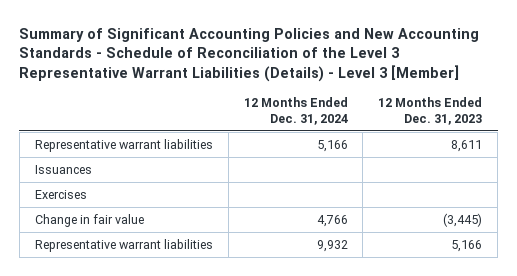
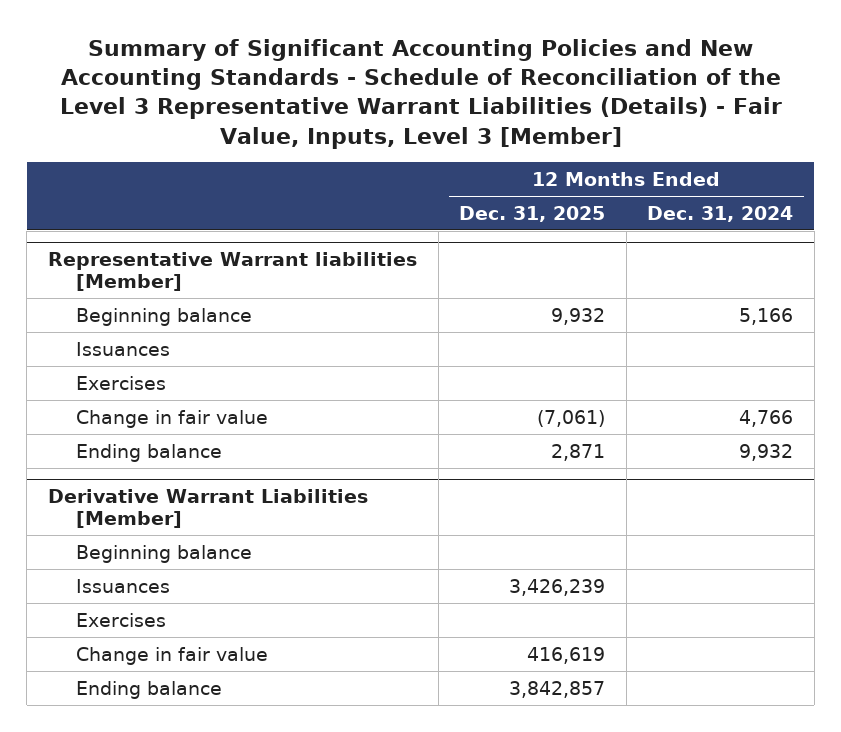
- Summary of Significant Accounting Policies and New Accounting Standards - Schedule of Reconciliation of the Level 3 Representative Warrant Liabilities (Details) - Level 3 [Member]
+ Summary of Significant Accounting Policies and New Accounting Standards - Schedule of Reconciliation of the Level 3 Representative Warrant Liabilities (Details) - Fair Value, Inputs, Level 3 [Member]
- | 12 Months Ended Dec. 31, 2024 | 12 Months Ended Dec. 31, 2023
+ | 12 Months Ended Dec. 31, 2025 | 12 Months Ended Dec. 31, 2024
- Representative warrant liabilities | 5,166 | 8,611
+ Representative Warrant liabilities [Member]
+ Beginning balance | 9,932 | 5,166
- Representative warrant liabilities | 9,932 | 5,166
+ Ending balance | 2,871 | 9,932
+ Derivative Warrant Liabilities [Member]
+ Beginning balance
+ Issuances | 3,426,239 |
+ Exercises
+ Change in fair value | 416,619 |
+ Ending balance | 3,842,857 |

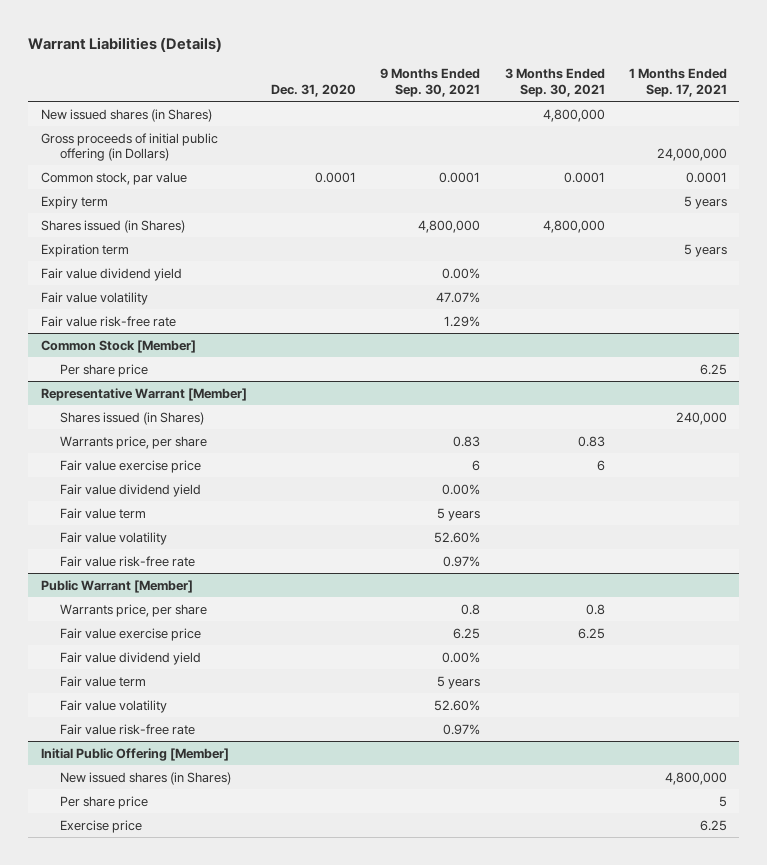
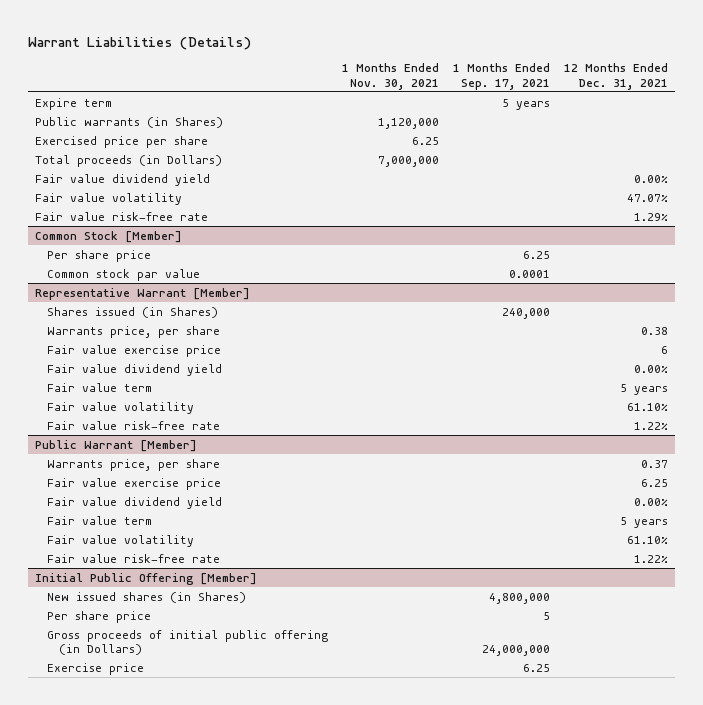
- | Dec. 31, 2020 | 9 Months Ended Sep. 30, 2021 | 3 Months Ended Sep. 30, 2021 | 1 Months Ended Sep. 17, 2021
+ | 1 Months Ended Nov. 30, 2021 | 1 Months Ended Sep. 17, 2021 | 12 Months Ended Dec. 31, 2021
- New issued shares (in Shares) | | | 4,800,000 |
- Gross proceeds of initial public offering (in Dollars) | | | | 24,000,000
- Common stock, par value | 0.0001 | 0.0001 | 0.0001 | 0.0001
- Expiry term | | | | 5 years
- Shares issued (in Shares) | | 4,800,000 | 4,800,000 |
- Expiration term | | | | 5 years
+ Expire term | | 5 years |
+ Public warrants (in Shares) | 1,120,000 | |
+ Exercised price per share | 6.25 | |
+ Total proceeds (in Dollars) | 7,000,000 | |
@ Common Stock [Member]
+ Common stock par value | | 0.0001 |
@ Initial Public Offering [Member]
+ Gross proceeds of initial public offering (in Dollars) | | 24,000,000 |

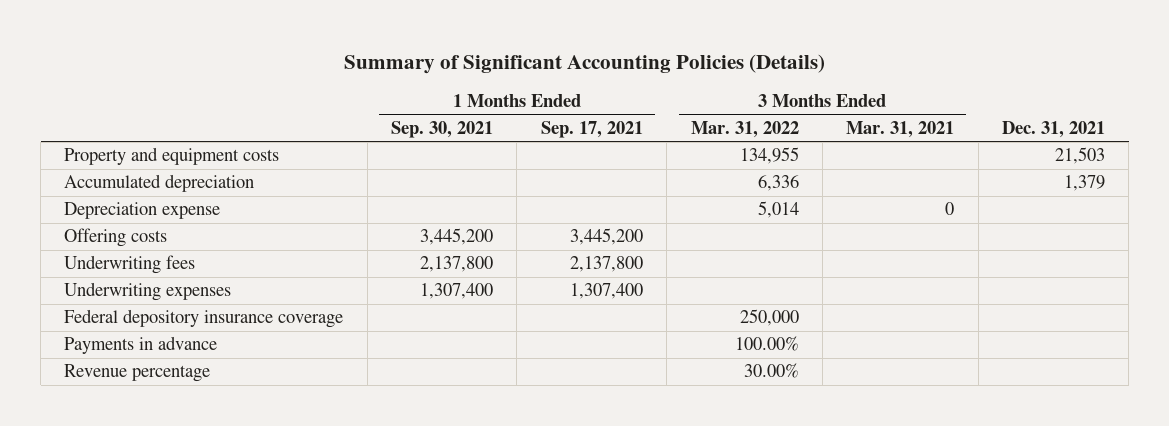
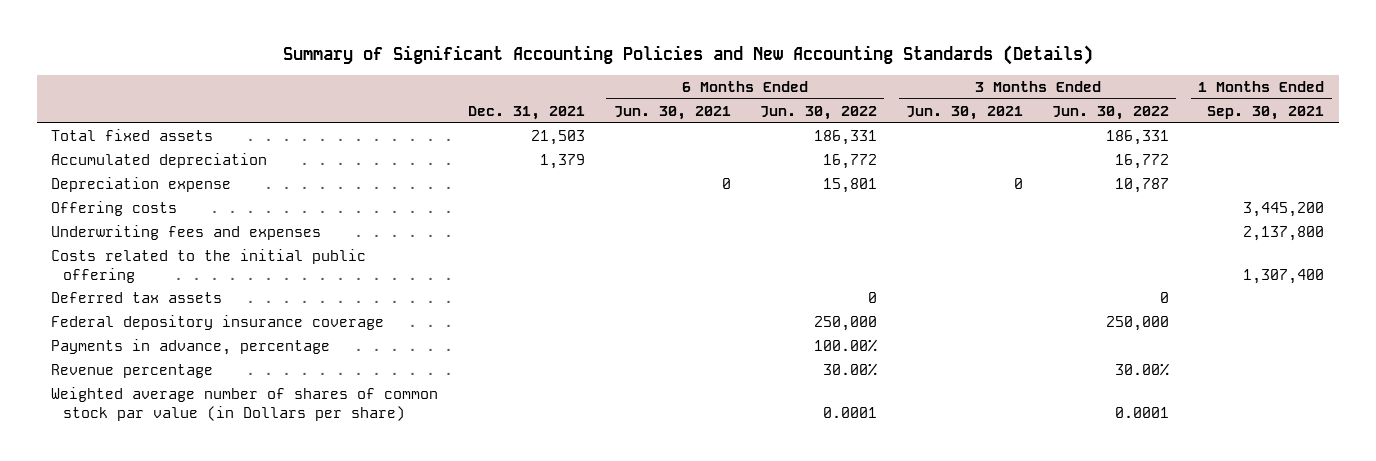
- Summary of Significant Accounting Policies (Details)
+ Summary of Significant Accounting Policies and New Accounting Standards (Details)
- | 1 Months Ended Sep. 30, 2021 | 1 Months Ended Sep. 17, 2021 | 3 Months Ended Mar. 31, 2022 | 3 Months Ended Mar. 31, 2021 | Dec. 31, 2021
+ | Dec. 31, 2021 | 6 Months Ended Jun. 30, 2021 | 6 Months Ended Jun. 30, 2022 | 3 Months Ended Jun. 30, 2021 | 3 Months Ended Jun. 30, 2022 | 1 Months Ended Sep. 30, 2021
- Property and equipment costs | | | 134,955 | | 21,503
+ Total fixed assets | 21,503 | | 186,331 | | 186,331 |
- Underwriting fees | 2,137,800 | 2,137,800 | | |
- Underwriting expenses | 1,307,400 | 1,307,400 | | |
+ Underwriting fees and expenses | | | | | | 2,137,800
+ Costs related to the initial public offering | | | | | | 1,307,400
+ Deferred tax assets | | | 0 | | 0 |
- Payments in advance | | | 100.00% | |
+ Payments in advance, percentage | | | 100.00% | | |
+ Weighted average number of shares of common stock par value (in Dollars per share) | | | 0.0001 | | 0.0001 |

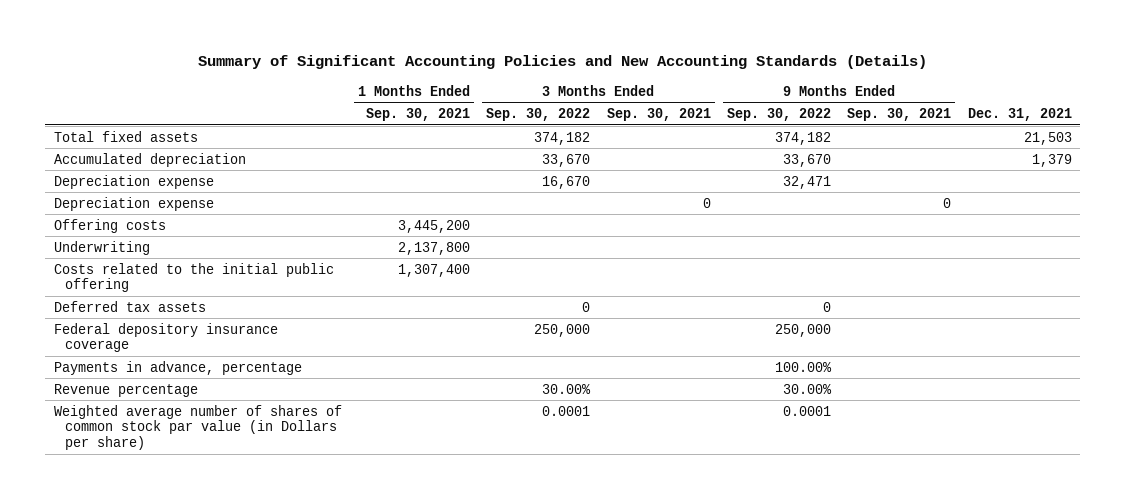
- | Dec. 31, 2021 | 6 Months Ended Jun. 30, 2021 | 6 Months Ended Jun. 30, 2022 | 3 Months Ended Jun. 30, 2021 | 3 Months Ended Jun. 30, 2022 | 1 Months Ended Sep. 30, 2021
+ | 1 Months Ended Sep. 30, 2021 | 3 Months Ended Sep. 30, 2022 | 3 Months Ended Sep. 30, 2021 | 9 Months Ended Sep. 30, 2022 | 9 Months Ended Sep. 30, 2021 | Dec. 31, 2021
+ Depreciation expense | | | 0 | | 0 |
- Underwriting fees and expenses | | | | | | 2,137,800
+ Underwriting | 2,137,800 | | | | |

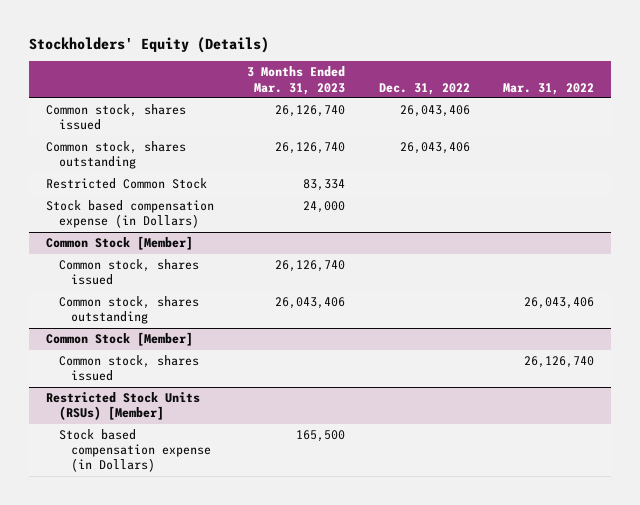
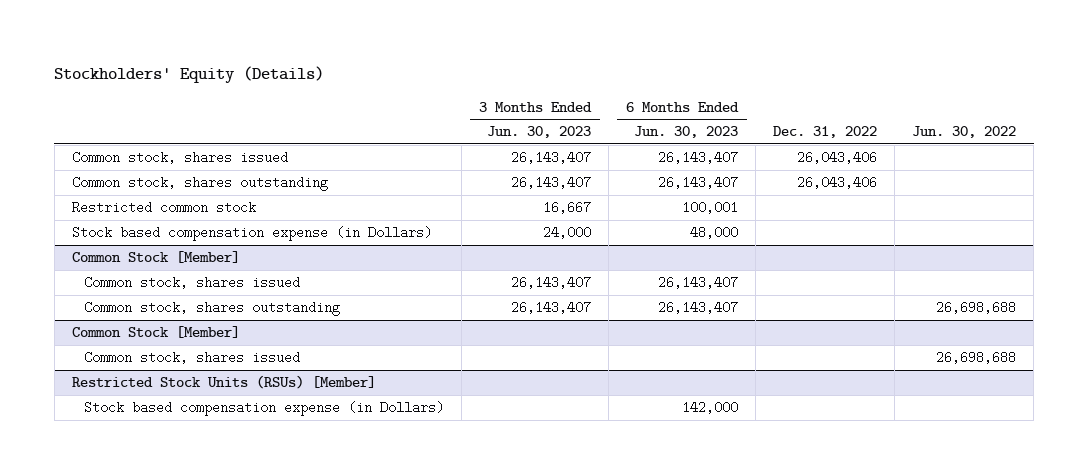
- | 3 Months Ended Mar. 31, 2023 | Dec. 31, 2022 | Mar. 31, 2022
+ | 3 Months Ended Jun. 30, 2023 | 6 Months Ended Jun. 30, 2023 | Dec. 31, 2022 | Jun. 30, 2022
- Restricted Common Stock | 83,334 | |
+ Restricted common stock | 16,667 | 100,001 | |

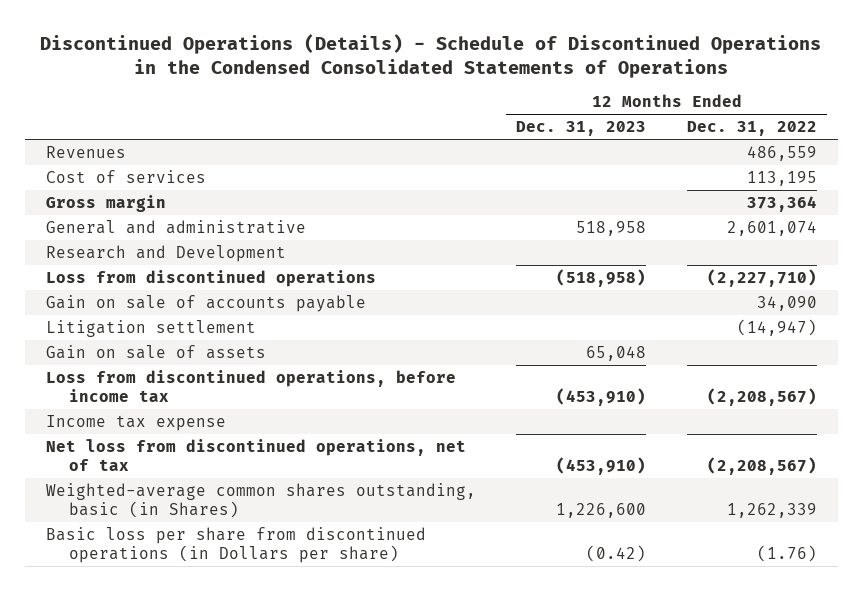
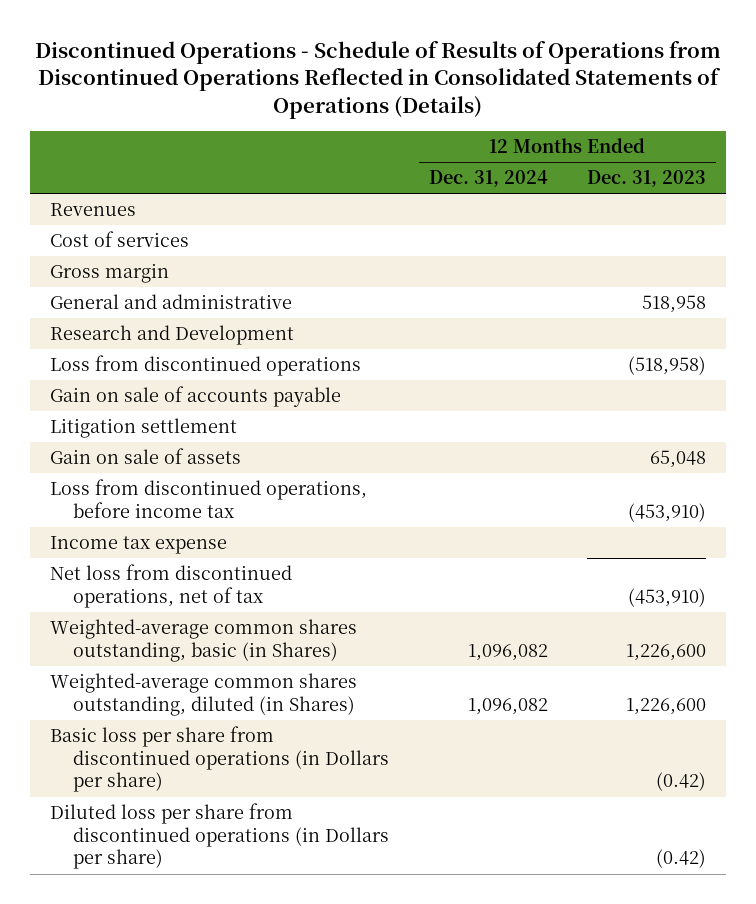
- Discontinued Operations (Details) - Schedule of Discontinued Operations in the Condensed Consolidated Statements of Operations
+ Discontinued Operations - Schedule of Results of Operations from Discontinued Operations Reflected in Consolidated Statements of Operations (Details)
- | 12 Months Ended Dec. 31, 2023 | 12 Months Ended Dec. 31, 2022
+ | 12 Months Ended Dec. 31, 2024 | 12 Months Ended Dec. 31, 2023
+ Weighted-average common shares outstanding, diluted (in Shares) | 1,096,082 | 1,226,600
+ Diluted loss per share from discontinued operations (in Dollars per share) | | (0.42)

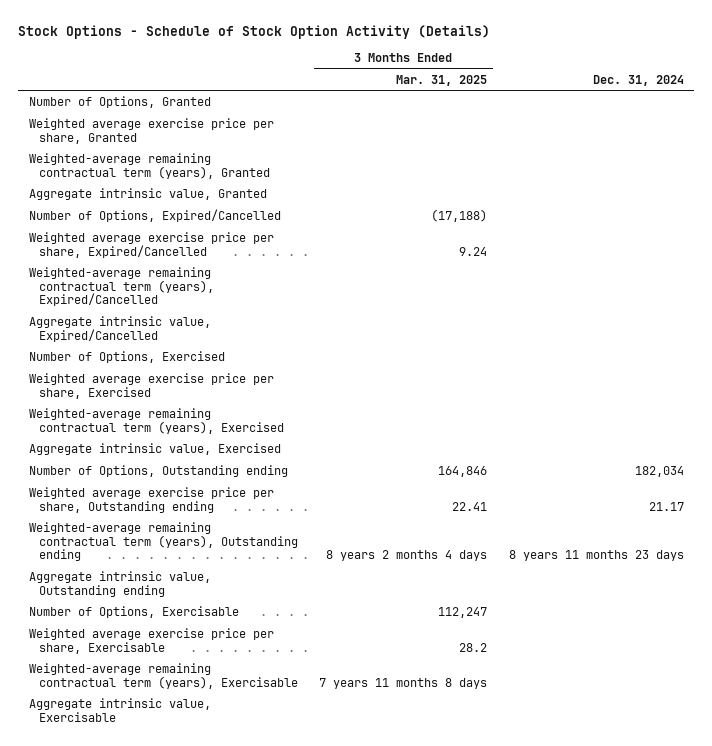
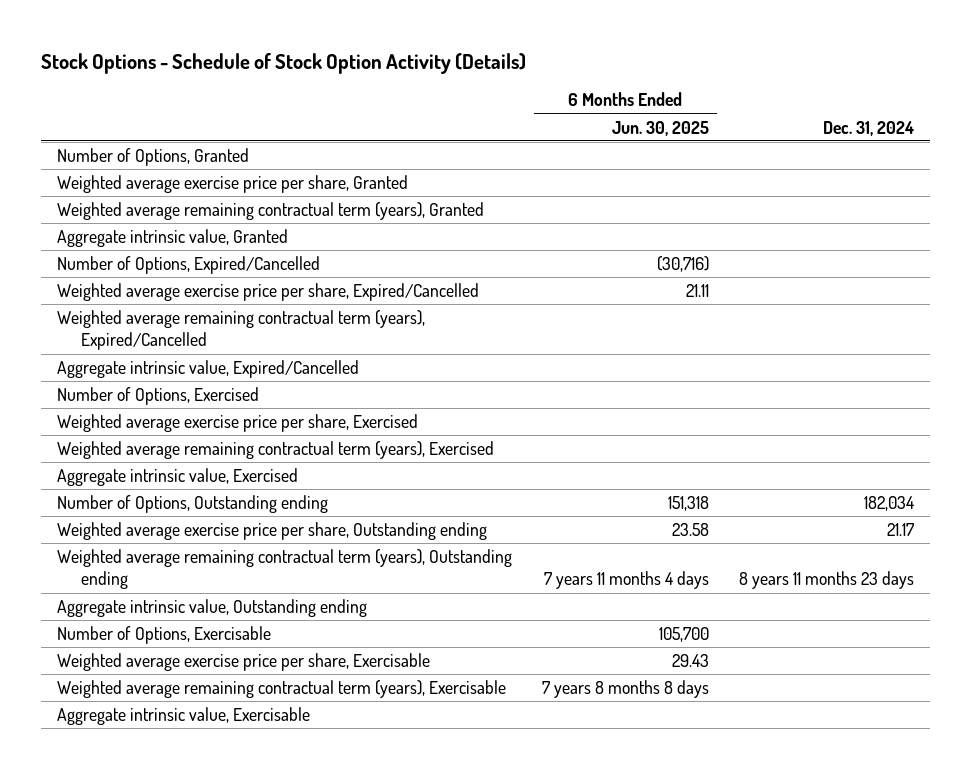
- | 3 Months Ended Mar. 31, 2025 | Dec. 31, 2024
+ | 6 Months Ended Jun. 30, 2025 | Dec. 31, 2024
- Weighted-average remaining contractual term (years), Granted
+ Weighted average remaining contractual term (years), Granted
- Weighted-average remaining contractual term (years), Expired/Cancelled
+ Weighted average remaining contractual term (years), Expired/Cancelled
- Weighted-average remaining contractual term (years), Exercised
+ Weighted average remaining contractual term (years), Exercised
- Weighted-average remaining contractual term (years), Outstanding ending | 8 years 2 months 4 days | 8 years 11 months 23 days
+ Weighted average remaining contractual term (years), Outstanding ending | 7 years 11 months 4 days | 8 years 11 months 23 days
- Weighted-average remaining contractual term (years), Exercisable | 7 years 11 months 8 days |
+ Weighted average remaining contractual term (years), Exercisable | 7 years 8 months 8 days |

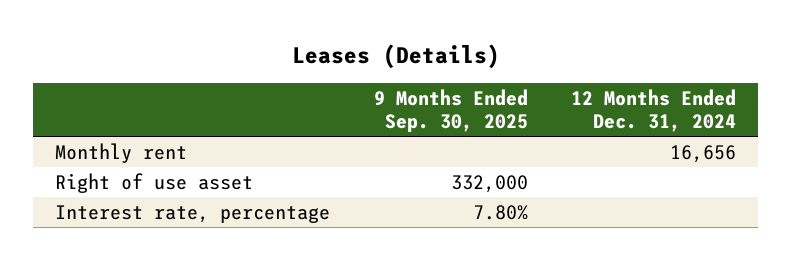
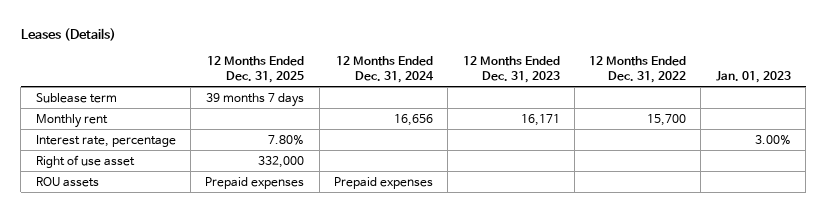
- | 9 Months Ended Sep. 30, 2025 | 12 Months Ended Dec. 31, 2024
+ | 12 Months Ended Dec. 31, 2025 | 12 Months Ended Dec. 31, 2024 | 12 Months Ended Dec. 31, 2023 | 12 Months Ended Dec. 31, 2022 | Jan. 01, 2023
+ Sublease term | 39 months 7 days | | | |
moved down: Right of use asset | 332,000 | | | |
+ ROU assets | Prepaid expenses | Prepaid expenses | | |

